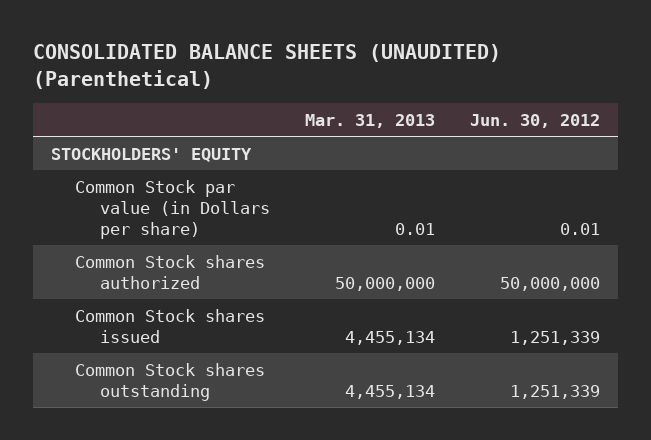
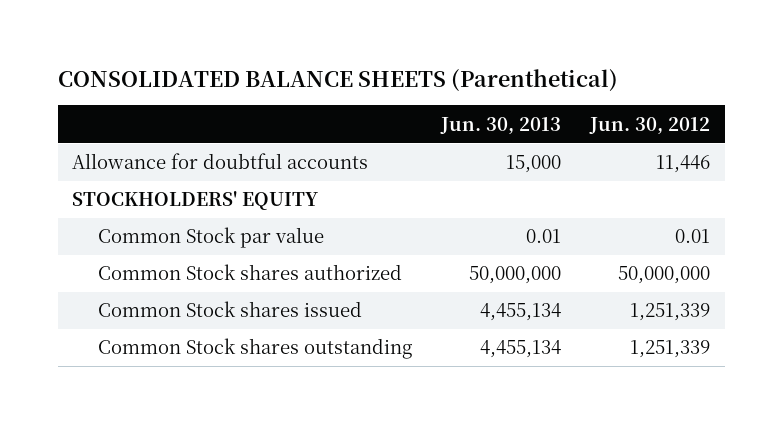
- CONSOLIDATED BALANCE SHEETS (UNAUDITED) (Parenthetical)
+ CONSOLIDATED BALANCE SHEETS (Parenthetical)
- | Mar. 31, 2013 | Jun. 30, 2012
+ | Jun. 30, 2013 | Jun. 30, 2012
+ Allowance for doubtful accounts | 15,000 | 11,446
- Common Stock par value (in Dollars per share) | 0.01 | 0.01
+ Common Stock par value | 0.01 | 0.01

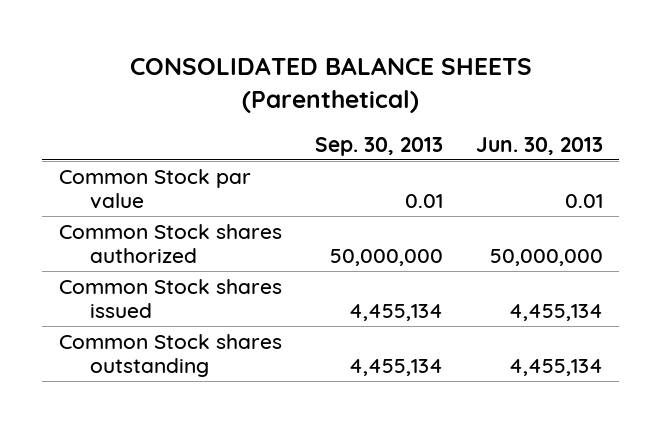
- | Jun. 30, 2013 | Jun. 30, 2012
+ | Sep. 30, 2013 | Jun. 30, 2013
- Allowance for doubtful accounts | 15,000 | 11,446
- STOCKHOLDERS' EQUITY

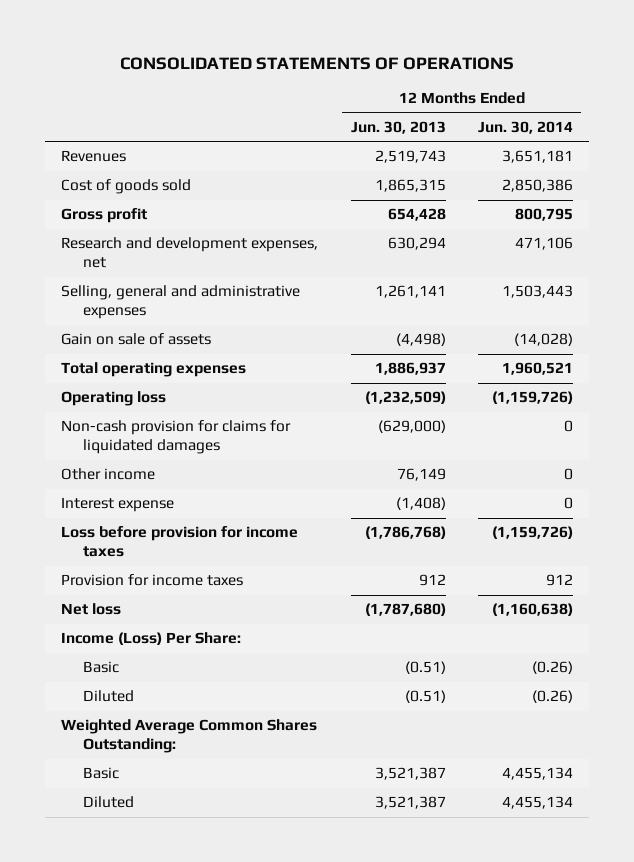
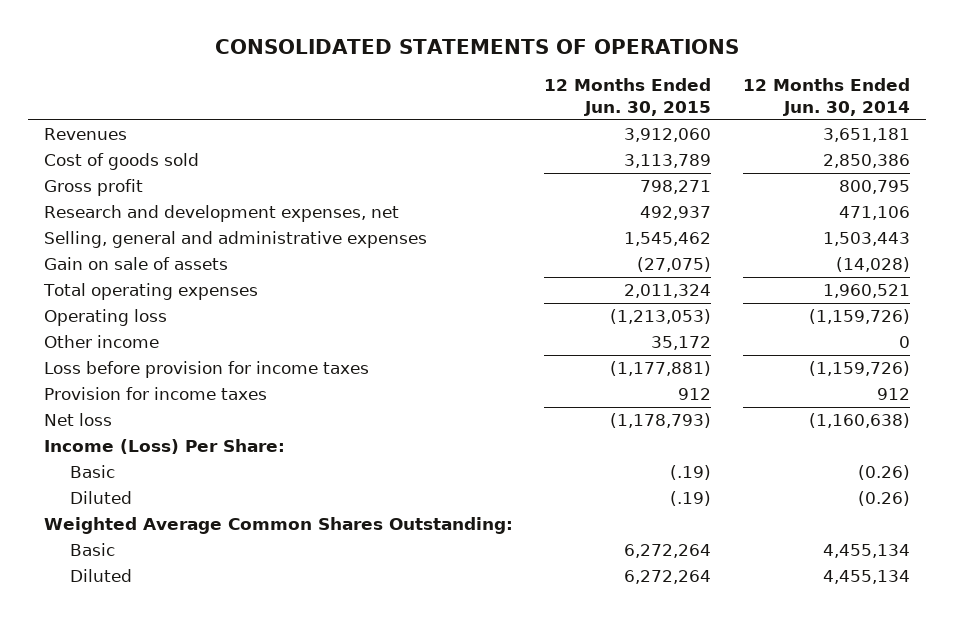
- | 12 Months Ended Jun. 30, 2013 | 12 Months Ended Jun. 30, 2014
+ | 12 Months Ended Jun. 30, 2015 | 12 Months Ended Jun. 30, 2014
- Non-cash provision for claims for liquidated damages | (629,000) | 0
- Interest expense | (1,408) | 0

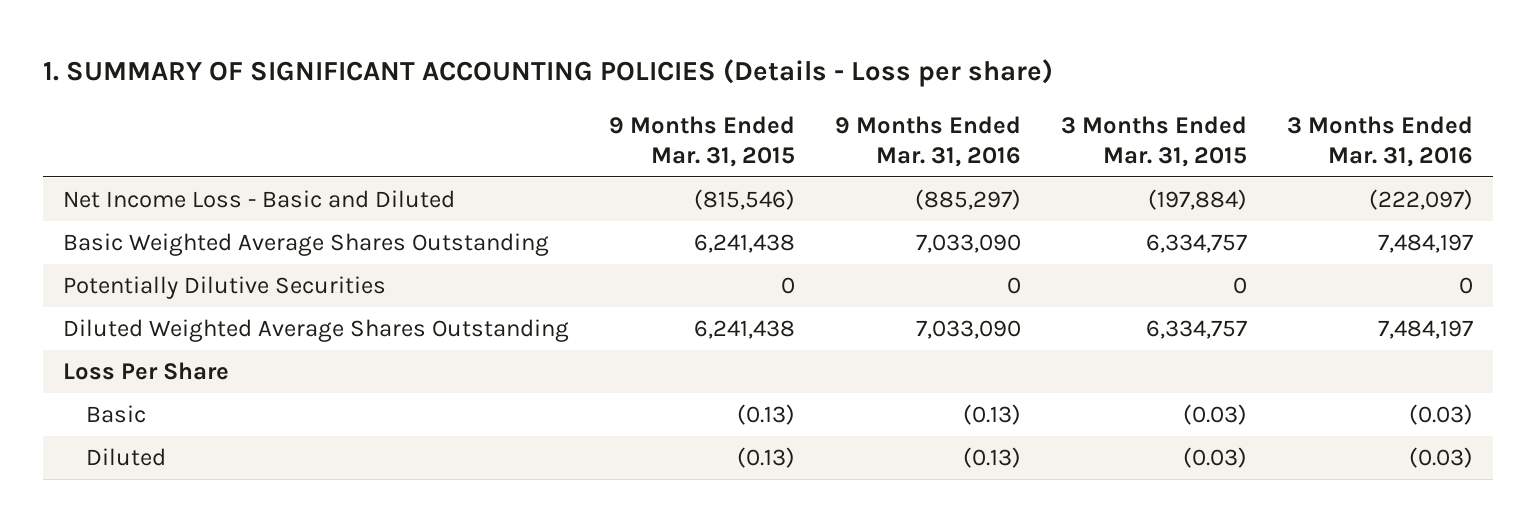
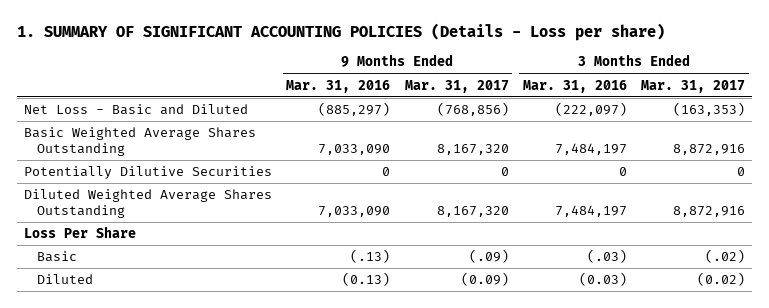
- | 9 Months Ended Mar. 31, 2015 | 9 Months Ended Mar. 31, 2016 | 3 Months Ended Mar. 31, 2015 | 3 Months Ended Mar. 31, 2016
+ | 9 Months Ended Mar. 31, 2016 | 9 Months Ended Mar. 31, 2017 | 3 Months Ended Mar. 31, 2016 | 3 Months Ended Mar. 31, 2017
- Net Income Loss - Basic and Diluted | (815,546) | (885,297) | (197,884) | (222,097)
+ Net Loss - Basic and Diluted | (885,297) | (768,856) | (222,097) | (163,353)
- Basic | (0.13) | (0.13) | (0.03) | (0.03)
+ Basic | (.13) | (.09) | (.03) | (.02)

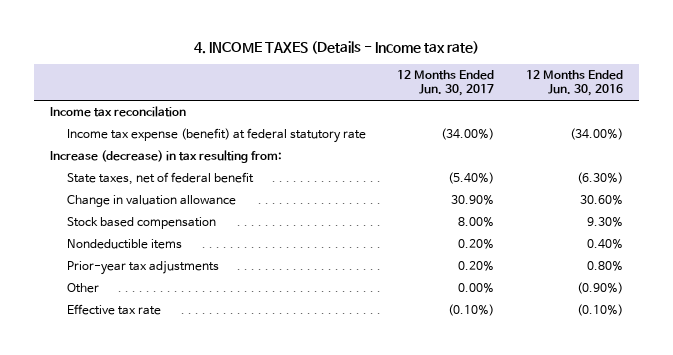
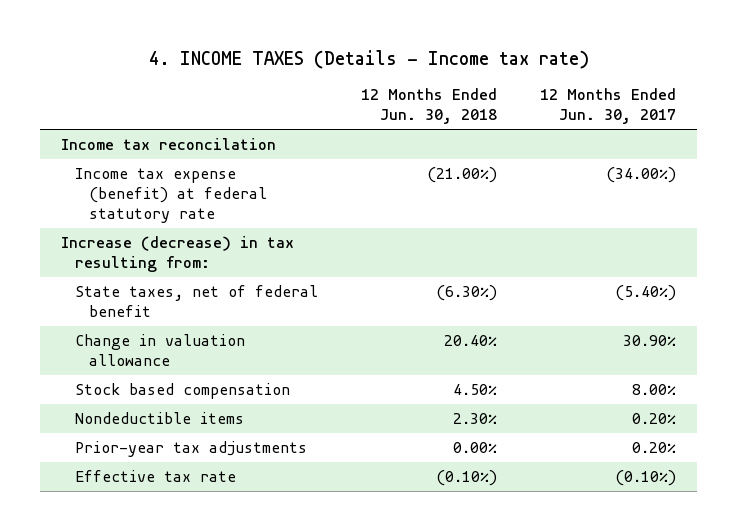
- | 12 Months Ended Jun. 30, 2017 | 12 Months Ended Jun. 30, 2016
+ | 12 Months Ended Jun. 30, 2018 | 12 Months Ended Jun. 30, 2017
- Other | 0.00% | (0.90%)

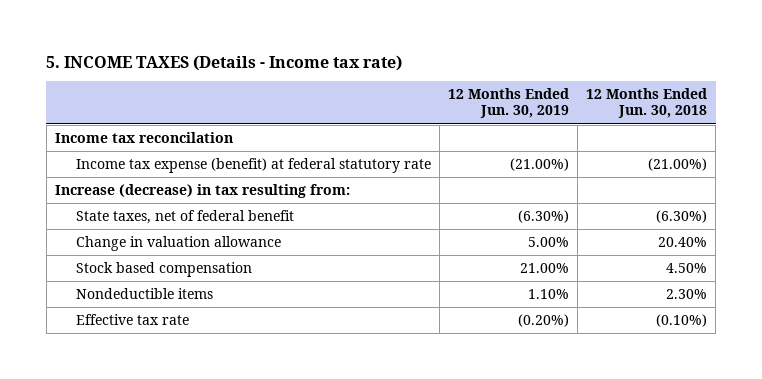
- 4. INCOME TAXES (Details - Income tax rate)
+ 5. INCOME TAXES (Details - Income tax rate)
- | 12 Months Ended Jun. 30, 2018 | 12 Months Ended Jun. 30, 2017
+ | 12 Months Ended Jun. 30, 2019 | 12 Months Ended Jun. 30, 2018
- Prior-year tax adjustments | 0.00% | 0.20%

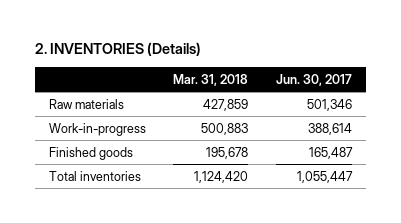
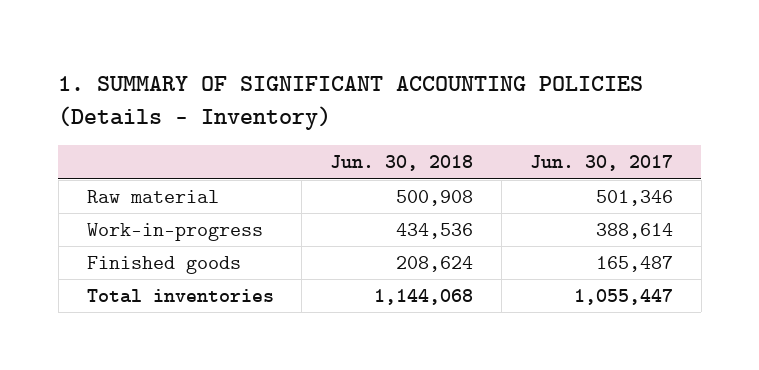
- 2. INVENTORIES (Details)
+ 1. SUMMARY OF SIGNIFICANT ACCOUNTING POLICIES (Details - Inventory)
- | Mar. 31, 2018 | Jun. 30, 2017
+ | Jun. 30, 2018 | Jun. 30, 2017
- Raw materials | 427,859 | 501,346
+ Raw material | 500,908 | 501,346

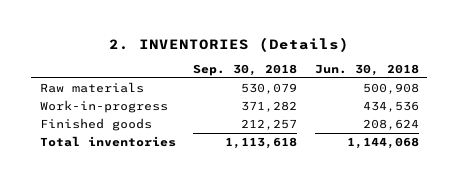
- 1. SUMMARY OF SIGNIFICANT ACCOUNTING POLICIES (Details - Inventory)
+ 2. INVENTORIES (Details)
- | Jun. 30, 2018 | Jun. 30, 2017
+ | Sep. 30, 2018 | Jun. 30, 2018
- Raw material | 500,908 | 501,346
+ Raw materials | 530,079 | 500,908

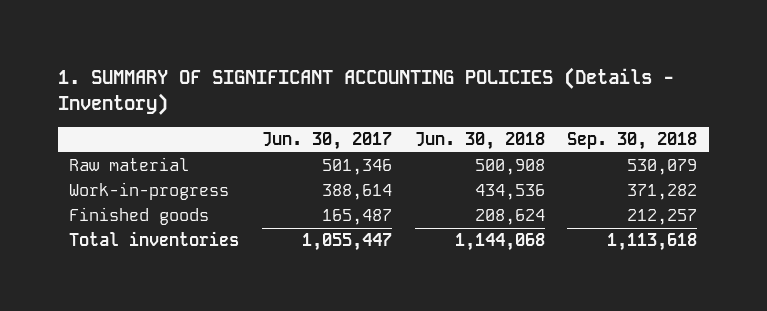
- 2. INVENTORIES (Details)
+ 1. SUMMARY OF SIGNIFICANT ACCOUNTING POLICIES (Details - Inventory)
- | Sep. 30, 2018 | Jun. 30, 2018
+ | Jun. 30, 2017 | Jun. 30, 2018 | Sep. 30, 2018
- Raw materials | 530,079 | 500,908
+ Raw material | 501,346 | 500,908 | 530,079

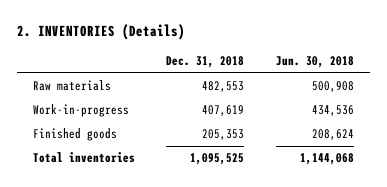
- 1. SUMMARY OF SIGNIFICANT ACCOUNTING POLICIES (Details - Inventory)
+ 2. INVENTORIES (Details)
- | Jun. 30, 2017 | Jun. 30, 2018 | Sep. 30, 2018
+ | Dec. 31, 2018 | Jun. 30, 2018
- Raw material | 501,346 | 500,908 | 530,079
+ Raw materials | 482,553 | 500,908

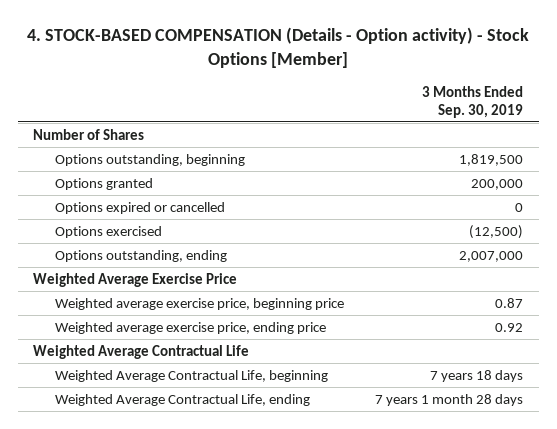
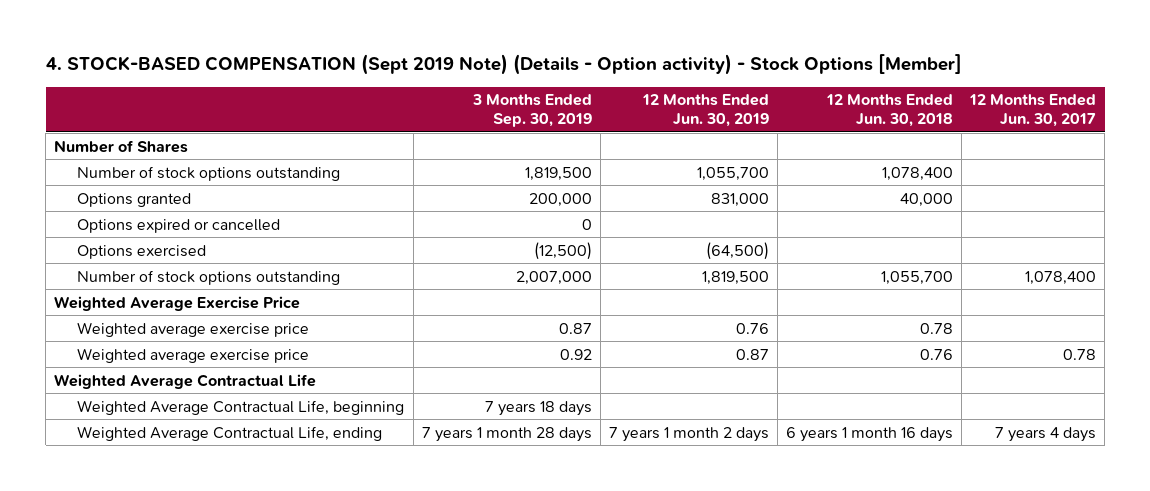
- 4. STOCK-BASED COMPENSATION (Details - Option activity) - Stock Options [Member]
+ 4. STOCK-BASED COMPENSATION (Sept 2019 Note) (Details - Option activity) - Stock Options [Member]
- | 3 Months Ended Sep. 30, 2019
+ | 3 Months Ended Sep. 30, 2019 | 12 Months Ended Jun. 30, 2019 | 12 Months Ended Jun. 30, 2018 | 12 Months Ended Jun. 30, 2017
- Options outstanding, beginning | 1,819,500
+ Number of stock options outstanding | 1,819,500 | 1,055,700 | 1,078,400 |
- Options outstanding, ending | 2,007,000
+ Number of stock options outstanding | 2,007,000 | 1,819,500 | 1,055,700 | 1,078,400
- Weighted average exercise price, beginning price | 0.87
- Weighted average exercise price, ending price | 0.92
+ Weighted average exercise price | 0.87 | 0.76 | 0.78 |
+ Weighted average exercise price | 0.92 | 0.87 | 0.76 | 0.78

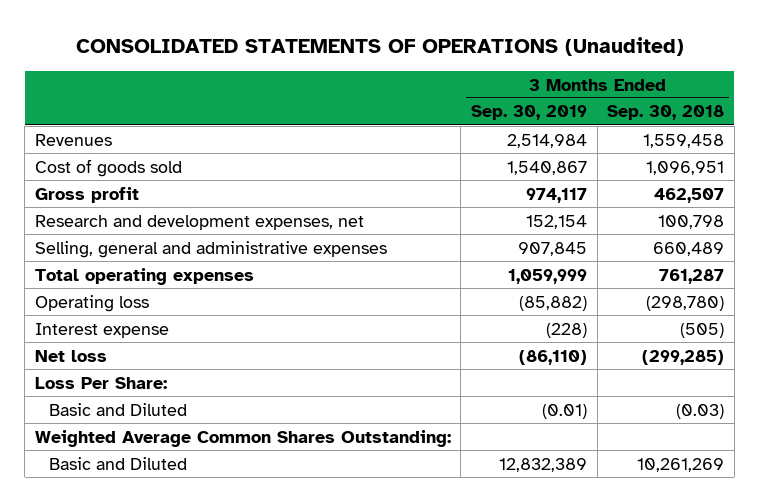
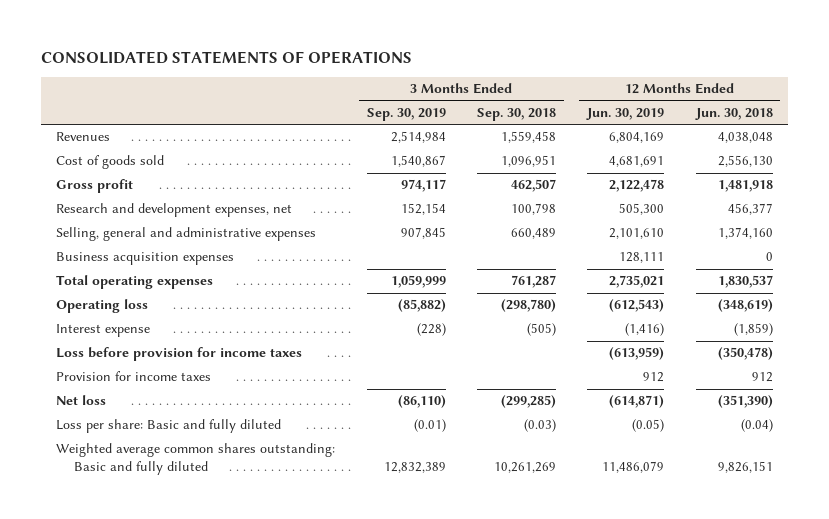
- CONSOLIDATED STATEMENTS OF OPERATIONS (Unaudited)
+ CONSOLIDATED STATEMENTS OF OPERATIONS
- | 3 Months Ended Sep. 30, 2019 | 3 Months Ended Sep. 30, 2018
+ | 3 Months Ended Sep. 30, 2019 | 3 Months Ended Sep. 30, 2018 | 12 Months Ended Jun. 30, 2019 | 12 Months Ended Jun. 30, 2018
+ Business acquisition expenses | | | 128,111 | 0
+ Loss before provision for income taxes | | | (613,959) | (350,478)
+ Provision for income taxes | | | 912 | 912
- Loss Per Share:
- Basic and Diluted | (0.01) | (0.03)
- Weighted Average Common Shares Outstanding:
- Basic and Diluted | 12,832,389 | 10,261,269
+ Loss per share: Basic and fully diluted | (0.01) | (0.03) | (0.05) | (0.04)
+ Weighted average common shares outstanding: Basic and fully diluted | 12,832,389 | 10,261,269 | 11,486,079 | 9,826,151

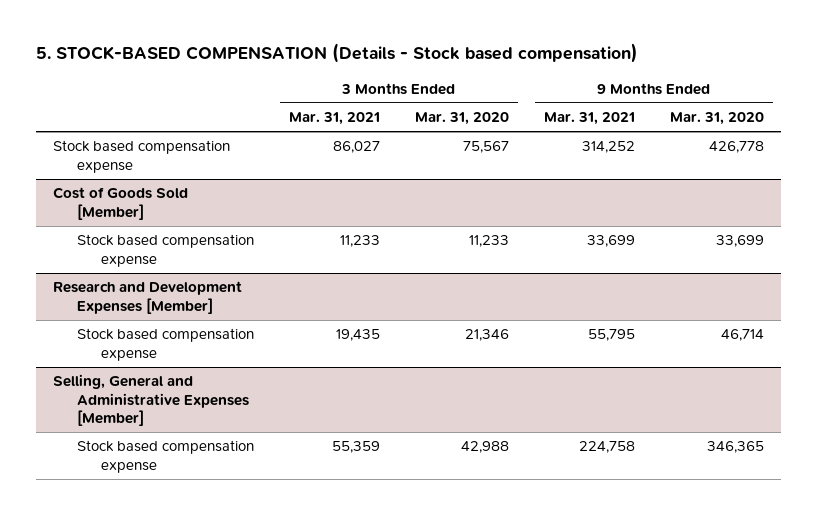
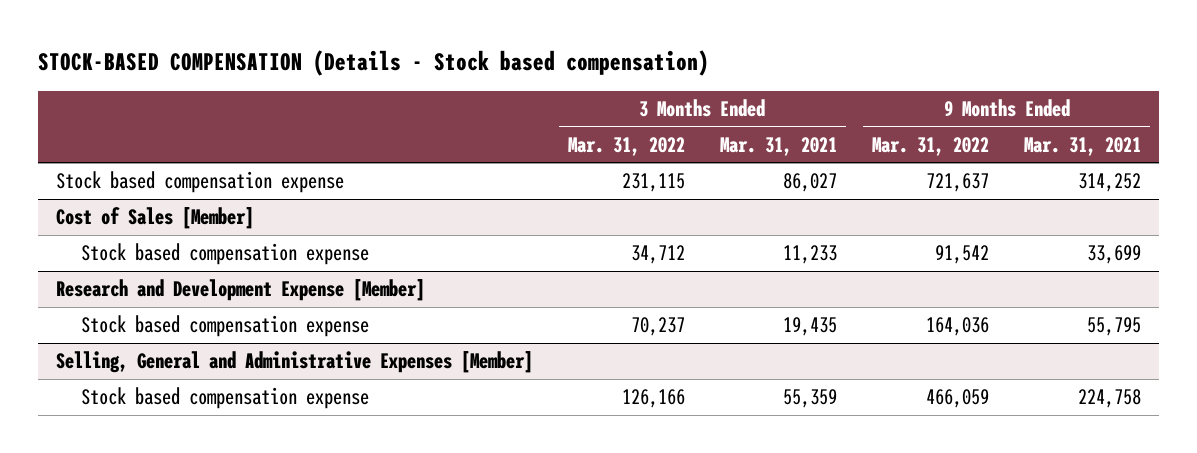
- 5. STOCK-BASED COMPENSATION (Details - Stock based compensation)
+ STOCK-BASED COMPENSATION (Details - Stock based compensation)
- | 3 Months Ended Mar. 31, 2021 | 3 Months Ended Mar. 31, 2020 | 9 Months Ended Mar. 31, 2021 | 9 Months Ended Mar. 31, 2020
+ | 3 Months Ended Mar. 31, 2022 | 3 Months Ended Mar. 31, 2021 | 9 Months Ended Mar. 31, 2022 | 9 Months Ended Mar. 31, 2021
- Cost of Goods Sold [Member]
+ Cost of Sales [Member]
- Research and Development Expenses [Member]
+ Research and Development Expense [Member]

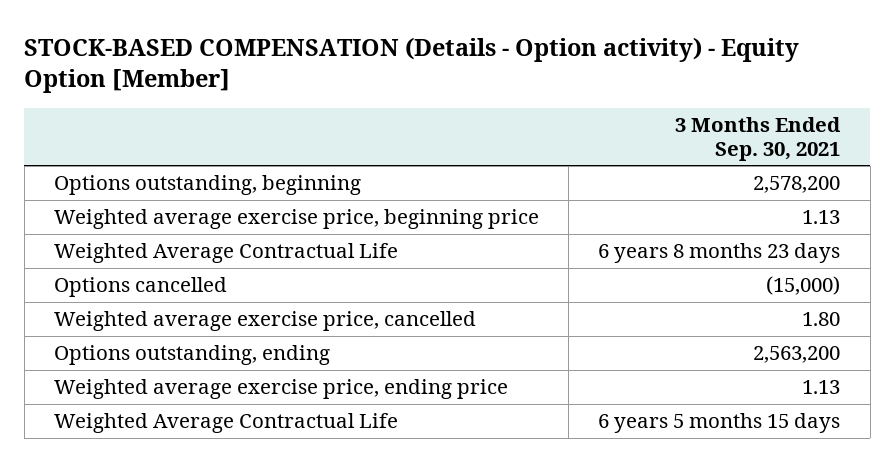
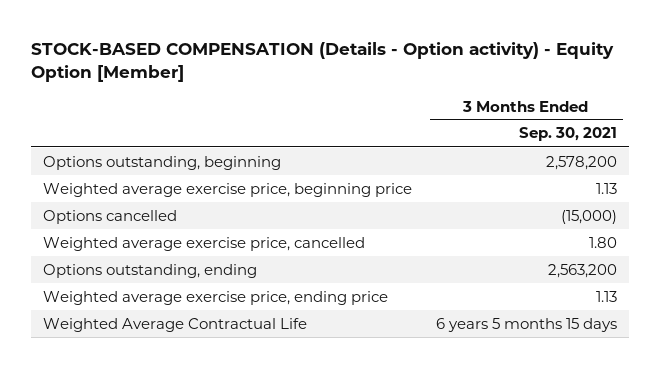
- Weighted Average Contractual Life | 6 years 8 months 23 days

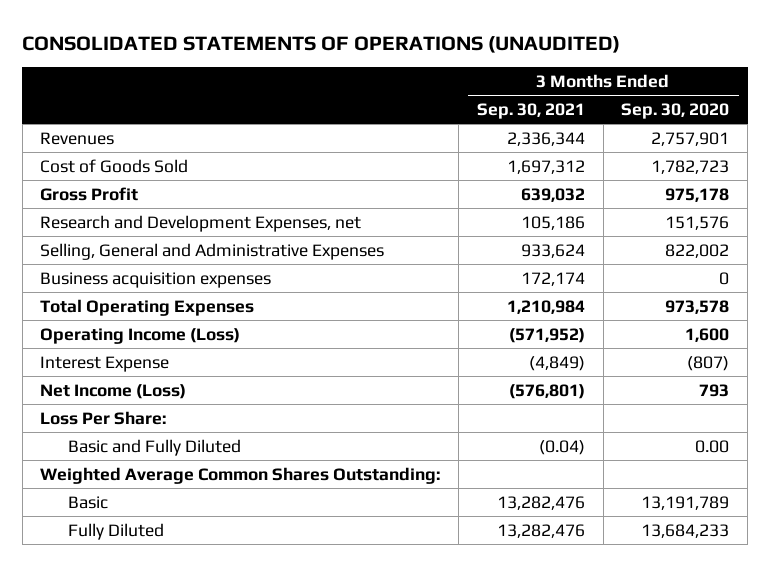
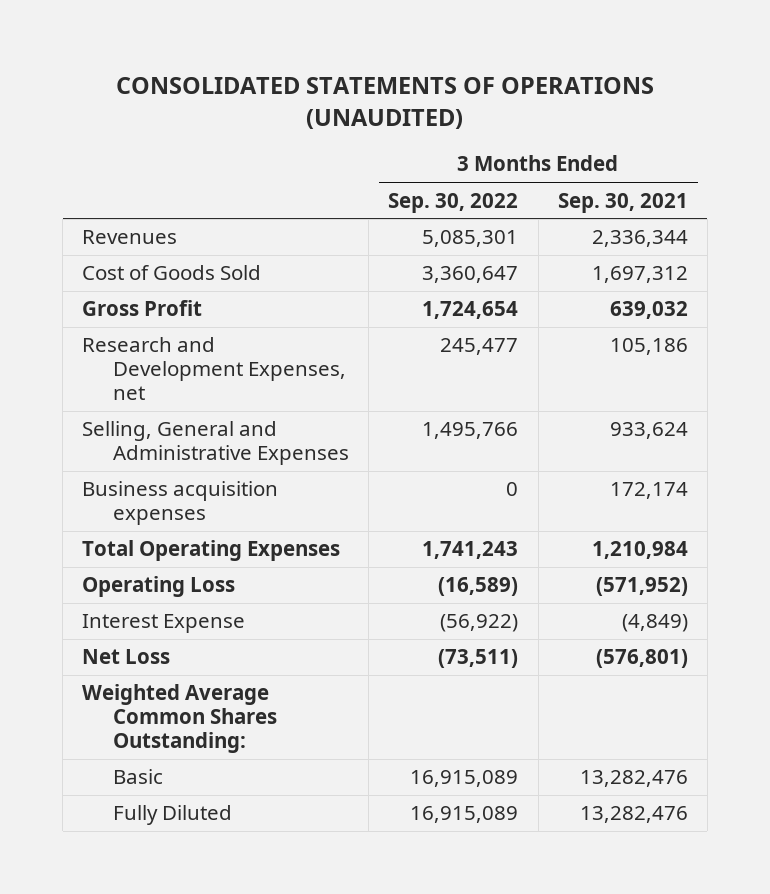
- | 3 Months Ended Sep. 30, 2021 | 3 Months Ended Sep. 30, 2020
+ | 3 Months Ended Sep. 30, 2022 | 3 Months Ended Sep. 30, 2021
- Operating Income (Loss) | (571,952) | 1,600
+ Operating Loss | (16,589) | (571,952)
- Net Income (Loss) | (576,801) | 793
- Loss Per Share:
- Basic and Fully Diluted | (0.04) | 0.00
+ Net Loss | (73,511) | (576,801)

